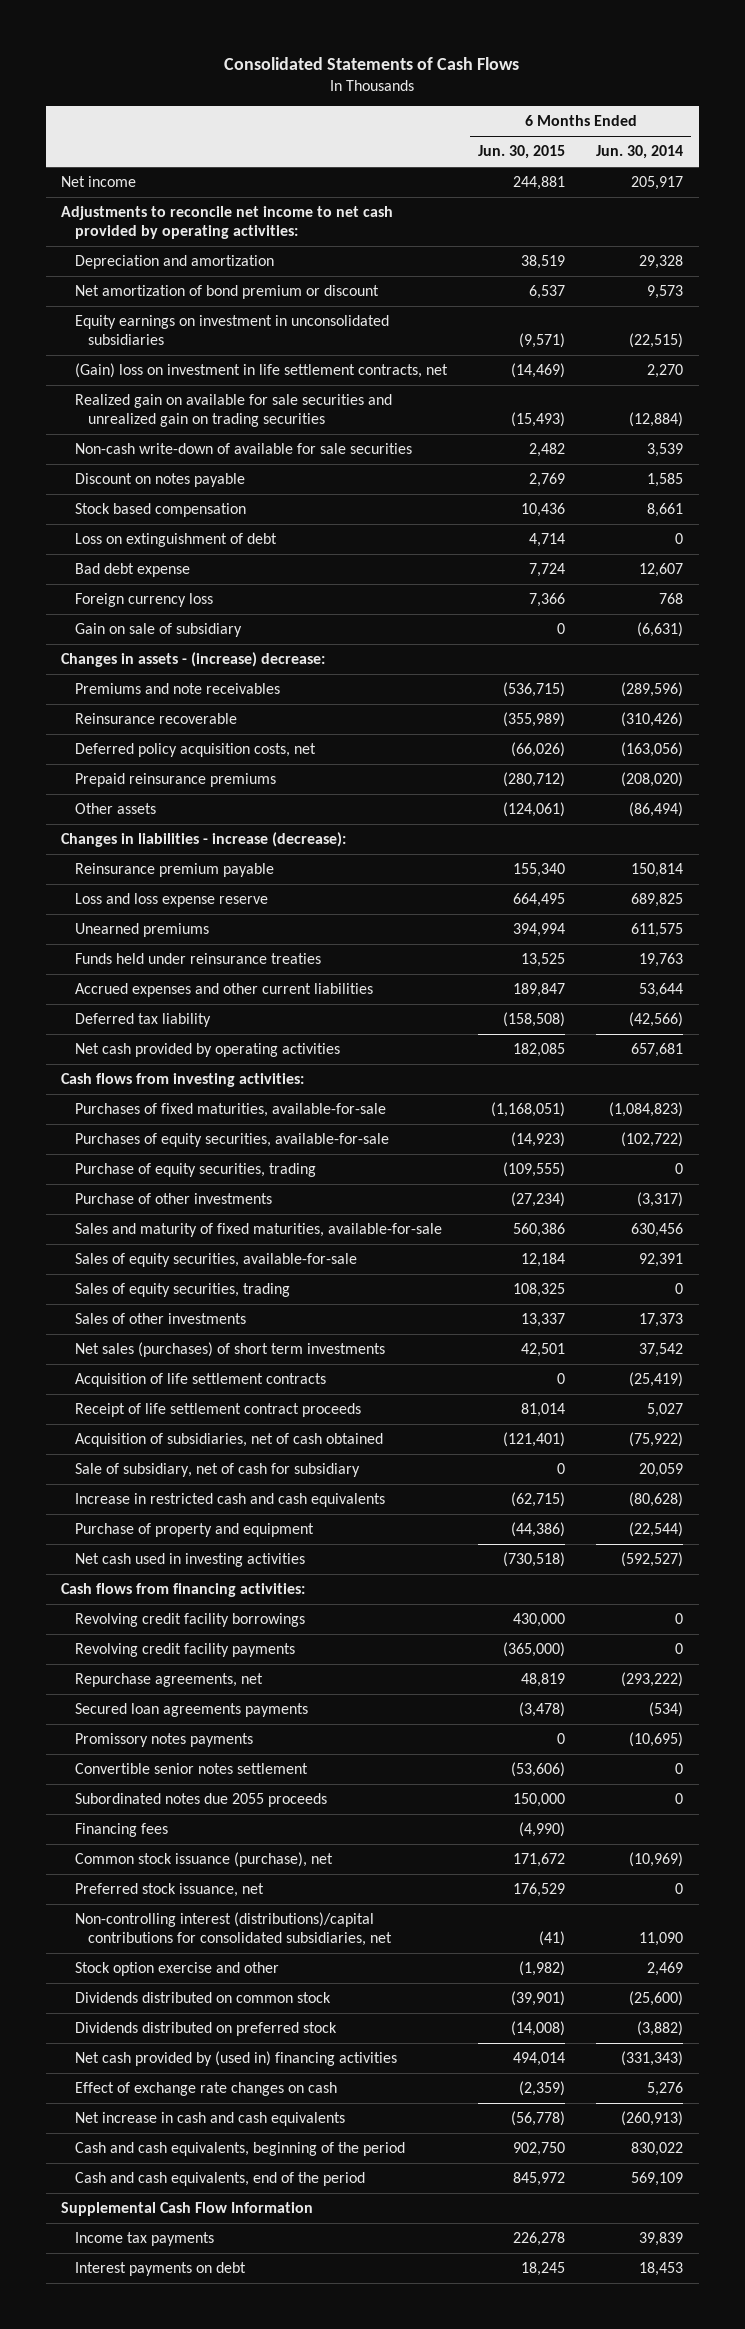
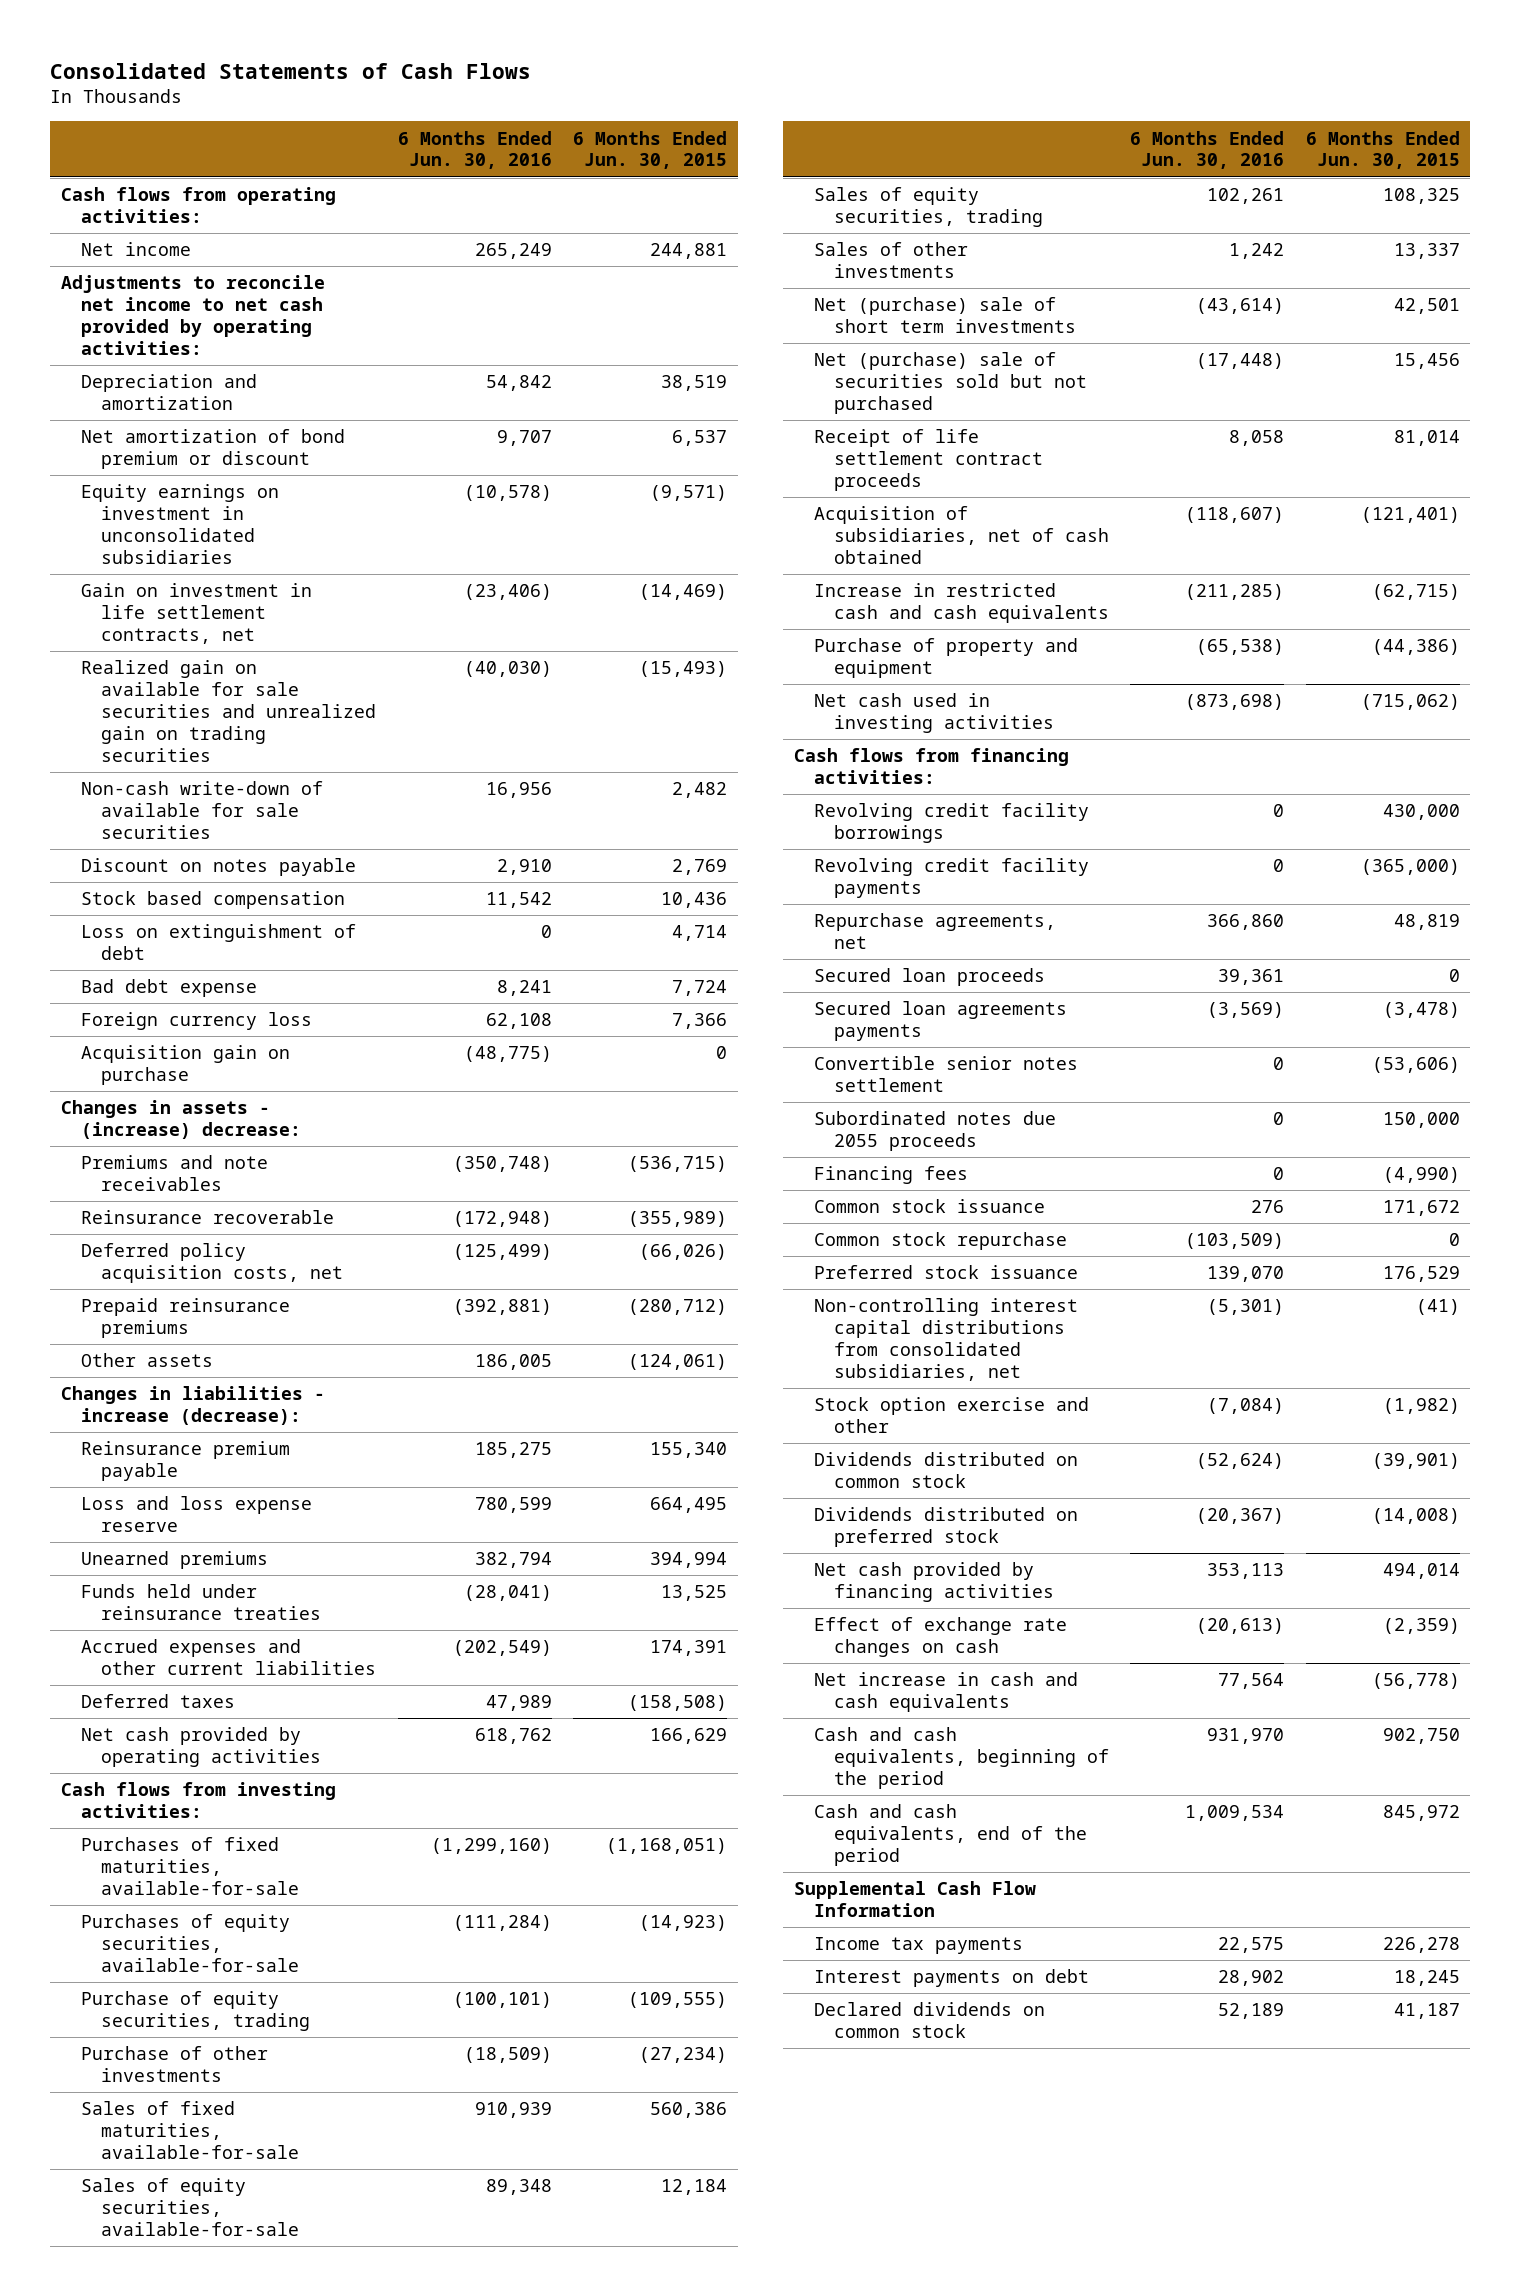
- | 6 Months Ended Jun. 30, 2015 | 6 Months Ended Jun. 30, 2014
+ | 6 Months Ended Jun. 30, 2016 | 6 Months Ended Jun. 30, 2015
+ Cash flows from operating activities:
- (Gain) loss on investment in life settlement contracts, net | (14,469) | 2,270
+ Gain on investment in life settlement contracts, net | (23,406) | (14,469)
- Gain on sale of subsidiary | 0 | (6,631)
+ Acquisition gain on purchase | (48,775) | 0
- Accrued expenses and other current liabilities | 189,847 | 53,644
- Deferred tax liability | (158,508) | (42,566)
- Net cash provided by operating activities | 182,085 | 657,681
+ Accrued expenses and other current liabilities | (202,549) | 174,391
+ Deferred taxes | 47,989 | (158,508)
+ Net cash provided by operating activities | 618,762 | 166,629
- Sales and maturity of fixed maturities, available-for-sale | 560,386 | 630,456
+ Sales of fixed maturities, available-for-sale | 910,939 | 560,386
- Net sales (purchases) of short term investments | 42,501 | 37,542
- Acquisition of life settlement contracts | 0 | (25,419)
+ Net (purchase) sale of short term investments | (43,614) | 42,501
+ Net (purchase) sale of securities sold but not purchased | (17,448) | 15,456
- Sale of subsidiary, net of cash for subsidiary | 0 | 20,059
- Net cash used in investing activities | (730,518) | (592,527)
+ Net cash used in investing activities | (873,698) | (715,062)
+ Secured loan proceeds | 39,361 | 0
- Promissory notes payments | 0 | (10,695)
- Common stock issuance (purchase), net | 171,672 | (10,969)
- Preferred stock issuance, net | 176,529 | 0
- Non-controlling interest (distributions)/capital contributions for consolidated subsidiaries, net | (41) | 11,090
+ Common stock issuance | 276 | 171,672
+ Common stock repurchase | (103,509) | 0
+ Preferred stock issuance | 139,070 | 176,529
+ Non-controlling interest capital distributions from consolidated subsidiaries, net | (5,301) | (41)
- Net cash provided by (used in) financing activities | 494,014 | (331,343)
+ Net cash provided by financing activities | 353,113 | 494,014
+ Declared dividends on common stock | 52,189 | 41,187

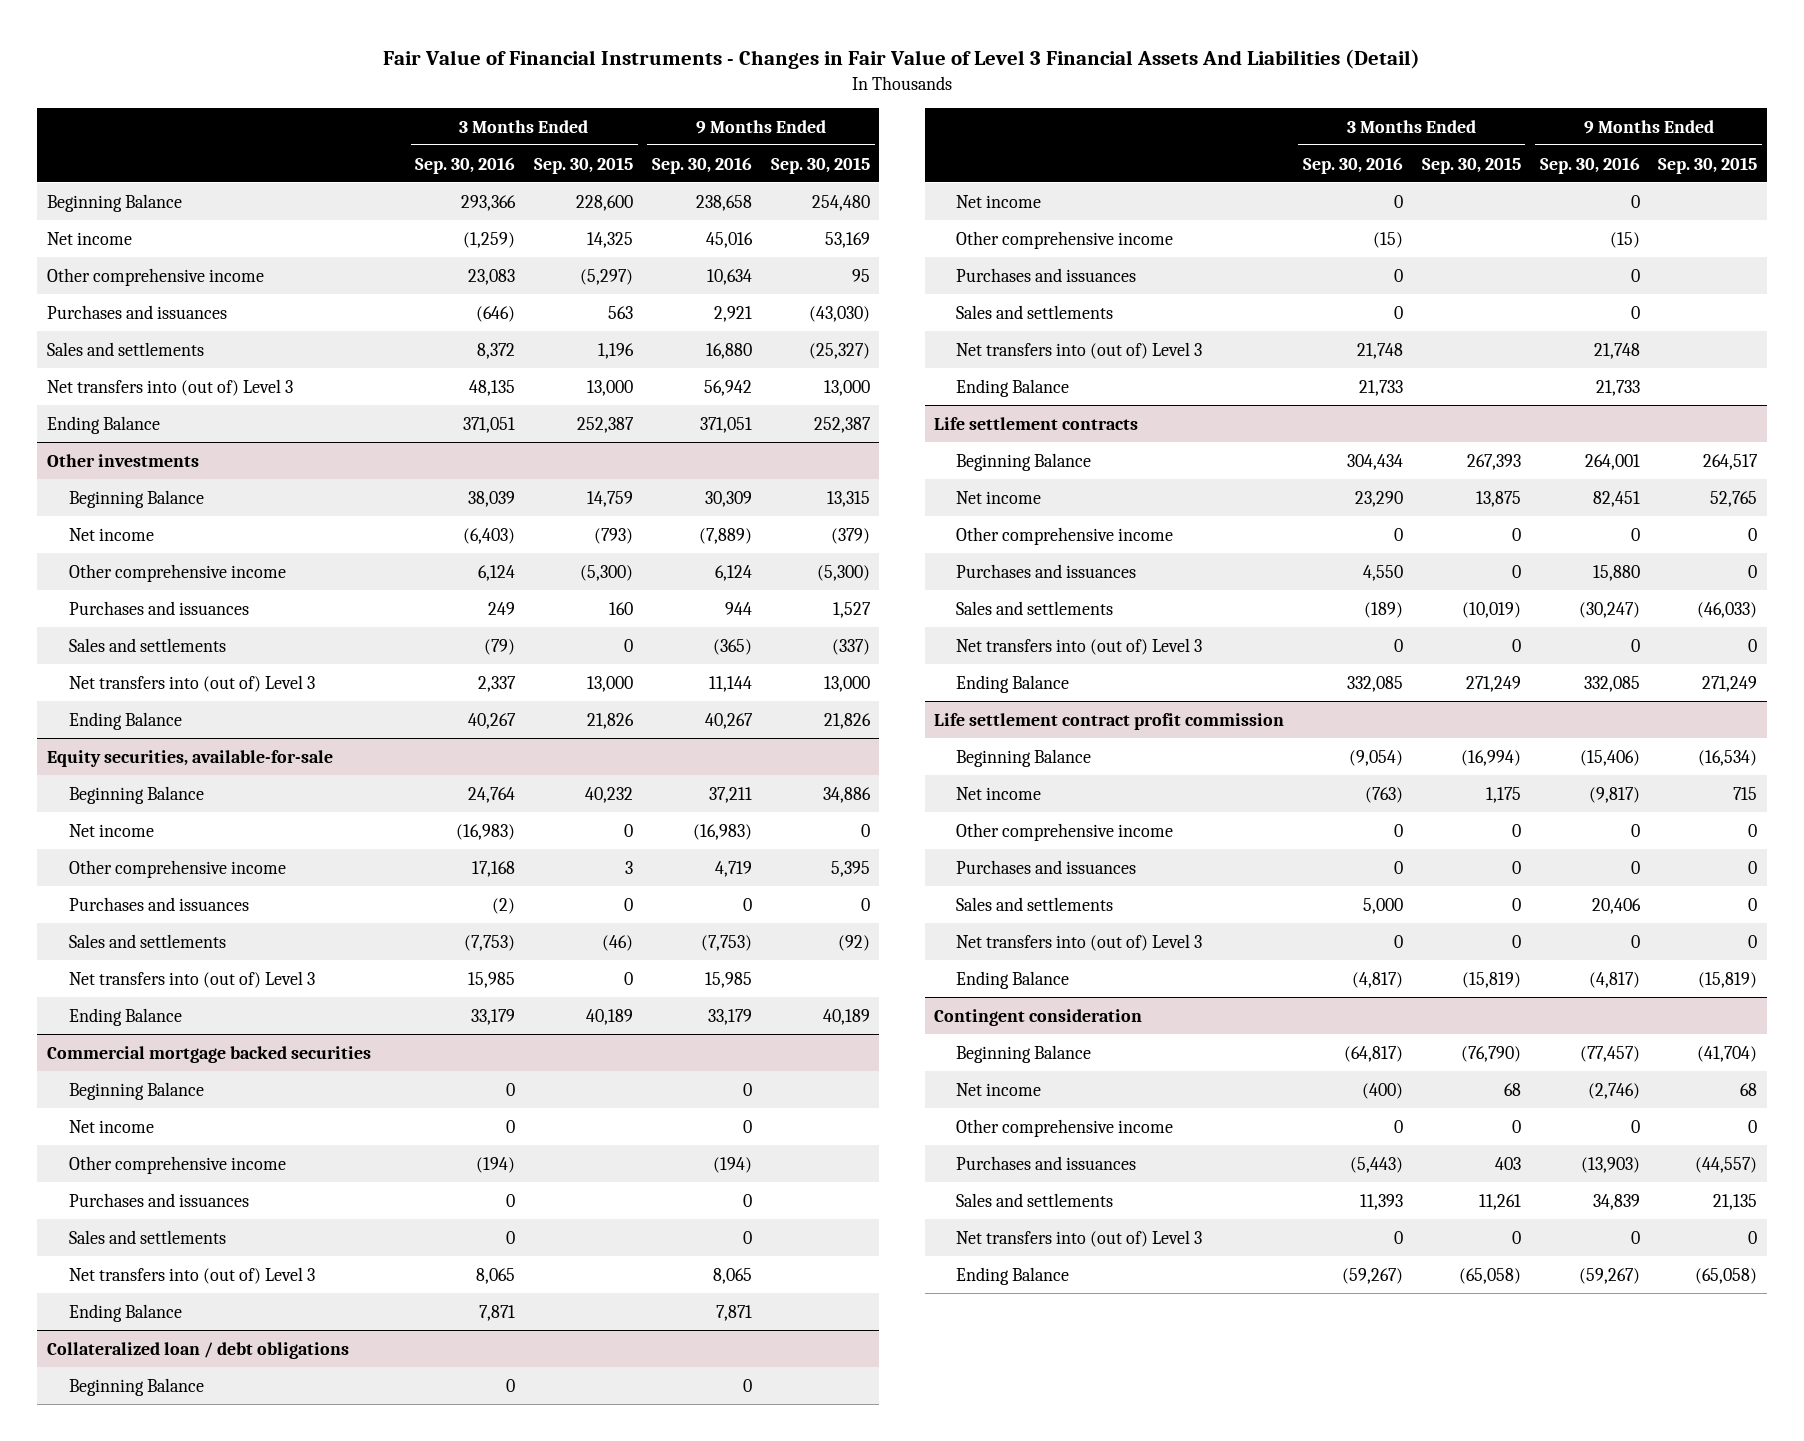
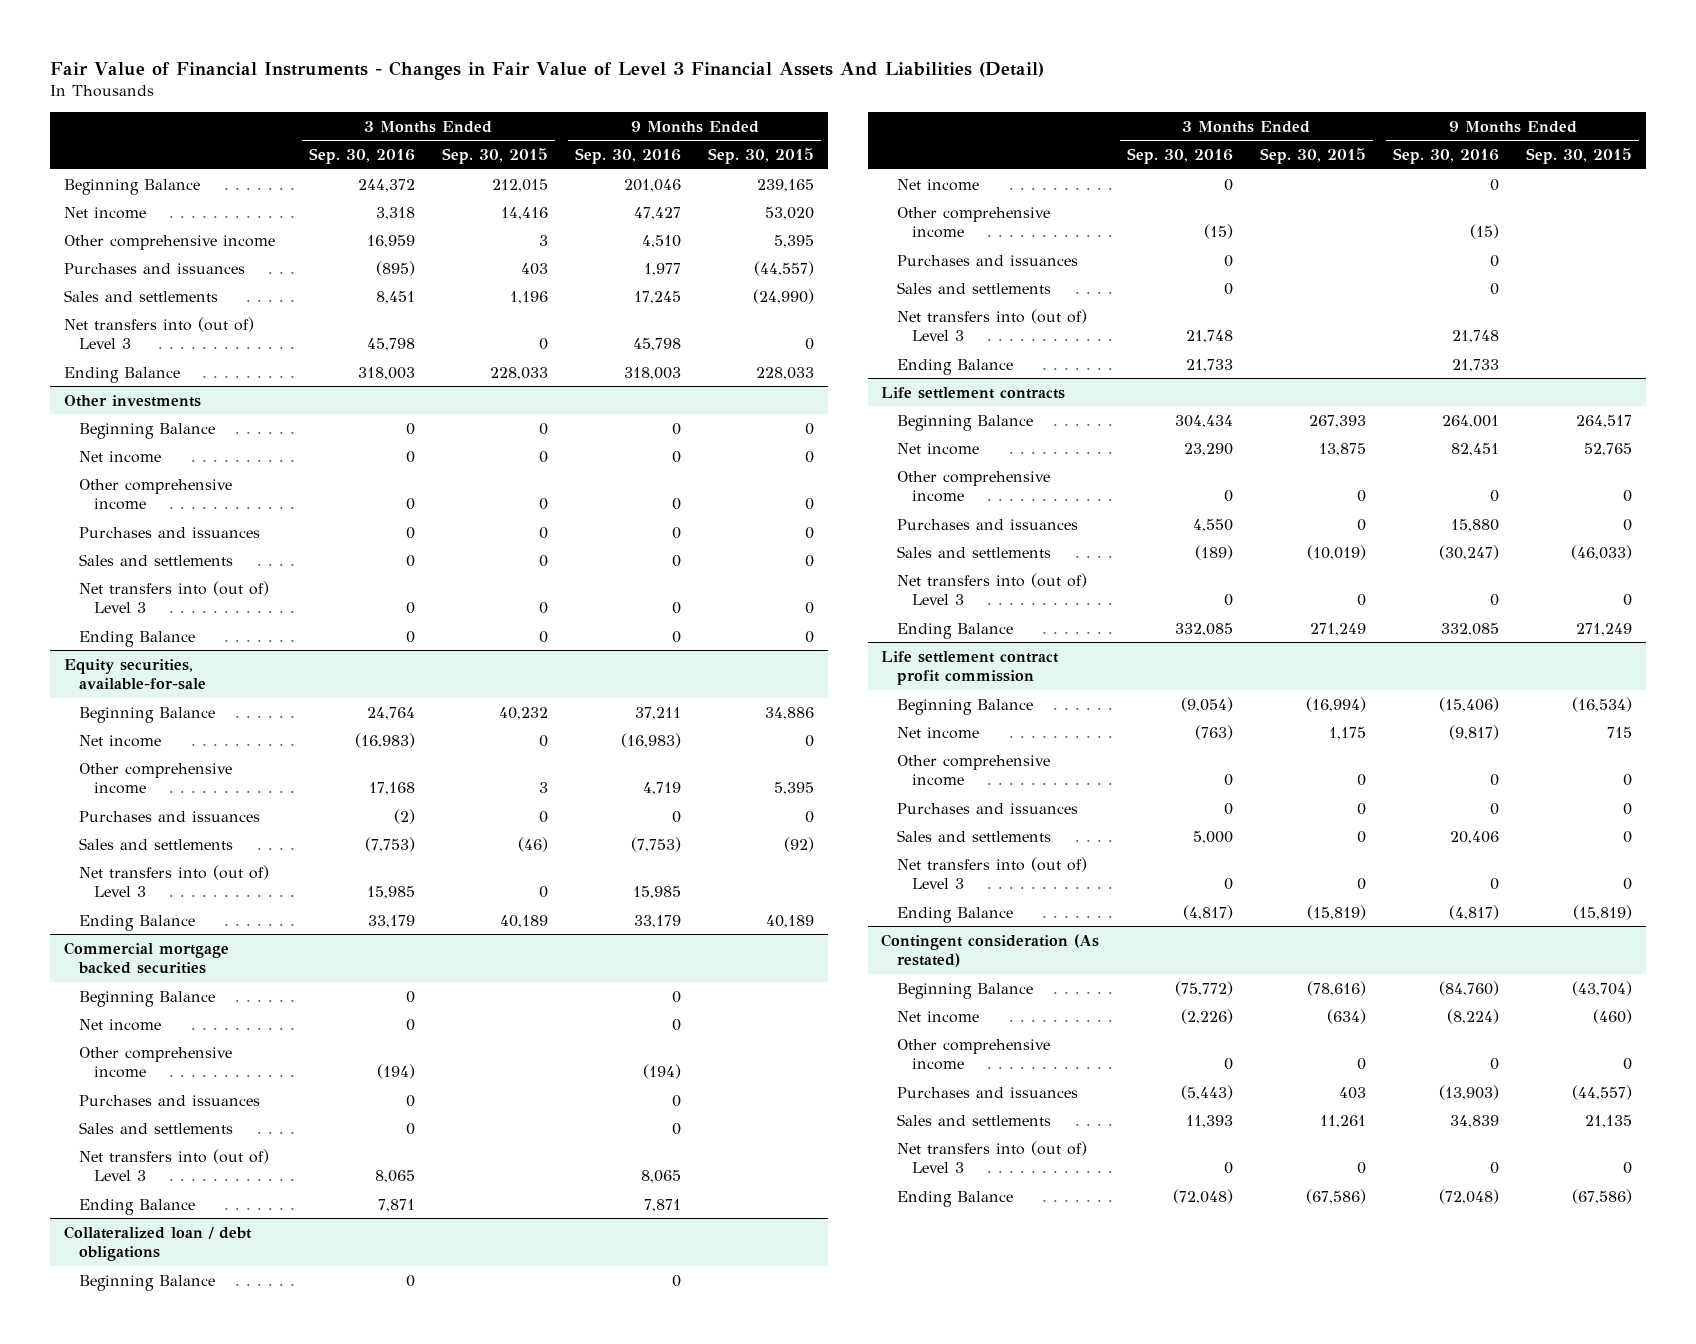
- Beginning Balance | 293,366 | 228,600 | 238,658 | 254,480
- Net income | (1,259) | 14,325 | 45,016 | 53,169
- Other comprehensive income | 23,083 | (5,297) | 10,634 | 95
- Purchases and issuances | (646) | 563 | 2,921 | (43,030)
- Sales and settlements | 8,372 | 1,196 | 16,880 | (25,327)
- Net transfers into (out of) Level 3 | 48,135 | 13,000 | 56,942 | 13,000
- Ending Balance | 371,051 | 252,387 | 371,051 | 252,387
+ Beginning Balance | 244,372 | 212,015 | 201,046 | 239,165
+ Net income | 3,318 | 14,416 | 47,427 | 53,020
+ Other comprehensive income | 16,959 | 3 | 4,510 | 5,395
+ Purchases and issuances | (895) | 403 | 1,977 | (44,557)
+ Sales and settlements | 8,451 | 1,196 | 17,245 | (24,990)
+ Net transfers into (out of) Level 3 | 45,798 | 0 | 45,798 | 0
+ Ending Balance | 318,003 | 228,033 | 318,003 | 228,033
@ Other investments
- Beginning Balance | 38,039 | 14,759 | 30,309 | 13,315
- Net income | (6,403) | (793) | (7,889) | (379)
- Other comprehensive income | 6,124 | (5,300) | 6,124 | (5,300)
- Purchases and issuances | 249 | 160 | 944 | 1,527
- Sales and settlements | (79) | 0 | (365) | (337)
- Net transfers into (out of) Level 3 | 2,337 | 13,000 | 11,144 | 13,000
- Ending Balance | 40,267 | 21,826 | 40,267 | 21,826
+ Beginning Balance | 0 | 0 | 0 | 0
+ Net income | 0 | 0 | 0 | 0
+ Other comprehensive income | 0 | 0 | 0 | 0
+ Purchases and issuances | 0 | 0 | 0 | 0
+ Sales and settlements | 0 | 0 | 0 | 0
+ Net transfers into (out of) Level 3 | 0 | 0 | 0 | 0
+ Ending Balance | 0 | 0 | 0 | 0
- Contingent consideration
- Beginning Balance | (64,817) | (76,790) | (77,457) | (41,704)
- Net income | (400) | 68 | (2,746) | 68
+ Contingent consideration (As restated)
+ Beginning Balance | (75,772) | (78,616) | (84,760) | (43,704)
+ Net income | (2,226) | (634) | (8,224) | (460)
- Ending Balance | (59,267) | (65,058) | (59,267) | (65,058)
+ Ending Balance | (72,048) | (67,586) | (72,048) | (67,586)

